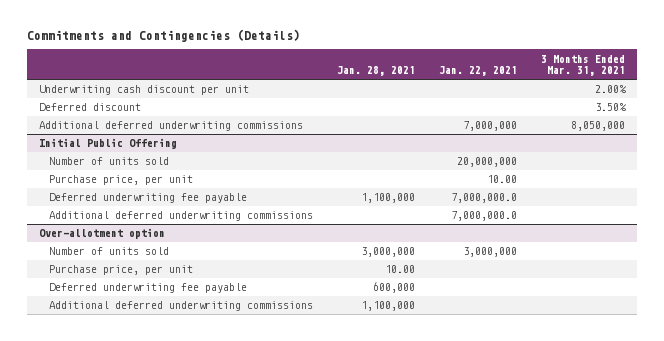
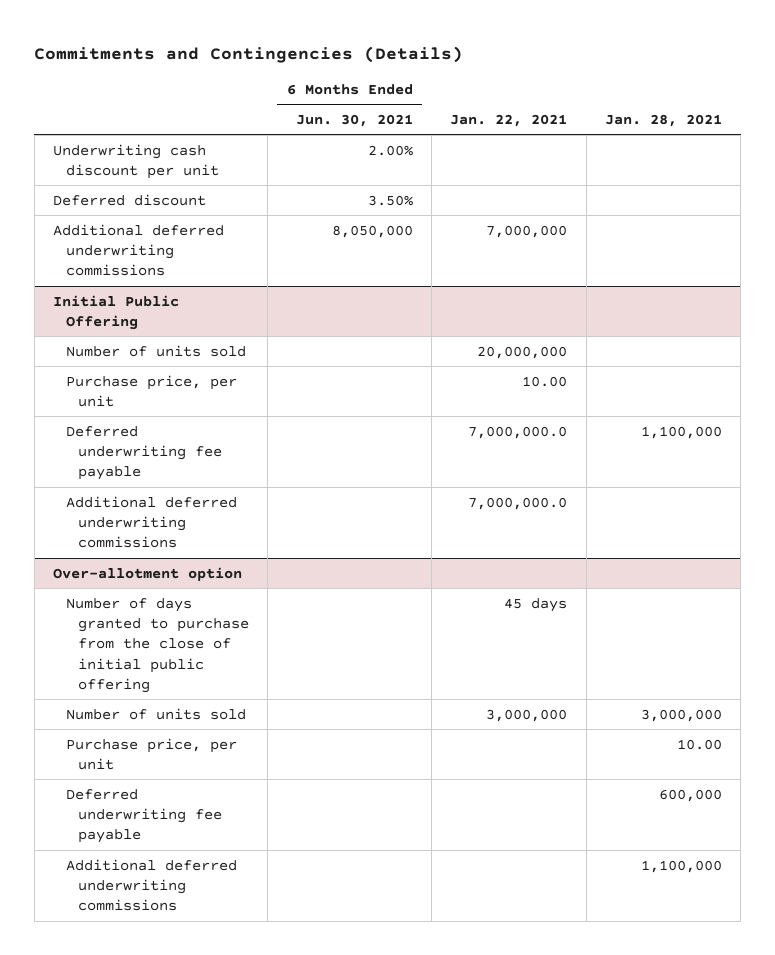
- | Jan. 28, 2021 | Jan. 22, 2021 | 3 Months Ended Mar. 31, 2021
+ | 6 Months Ended Jun. 30, 2021 | Jan. 22, 2021 | Jan. 28, 2021
@ Over-allotment option
+ Number of days granted to purchase from the close of initial public offering | | 45 days |

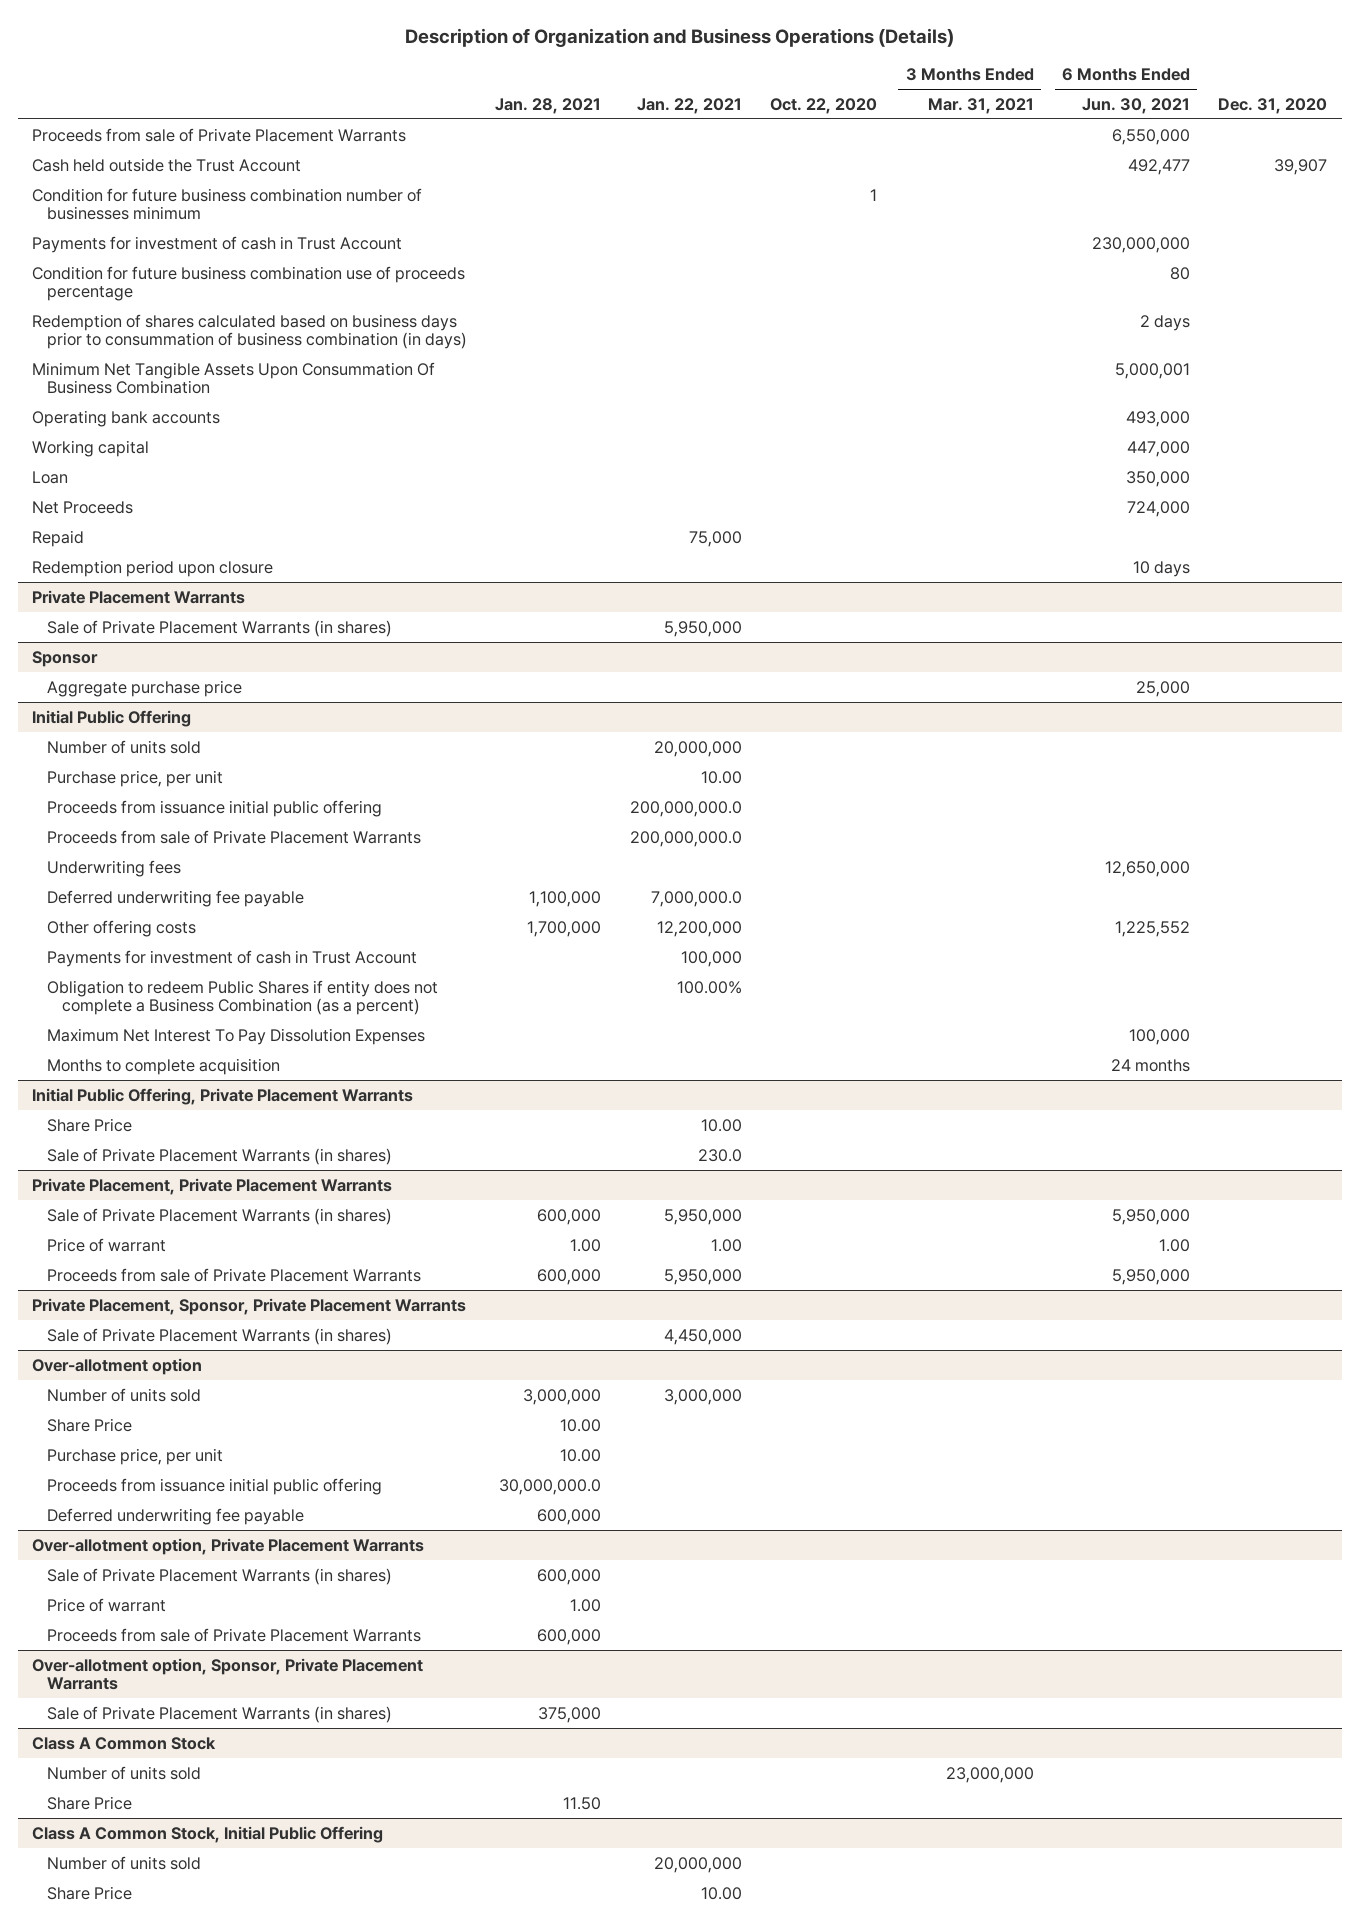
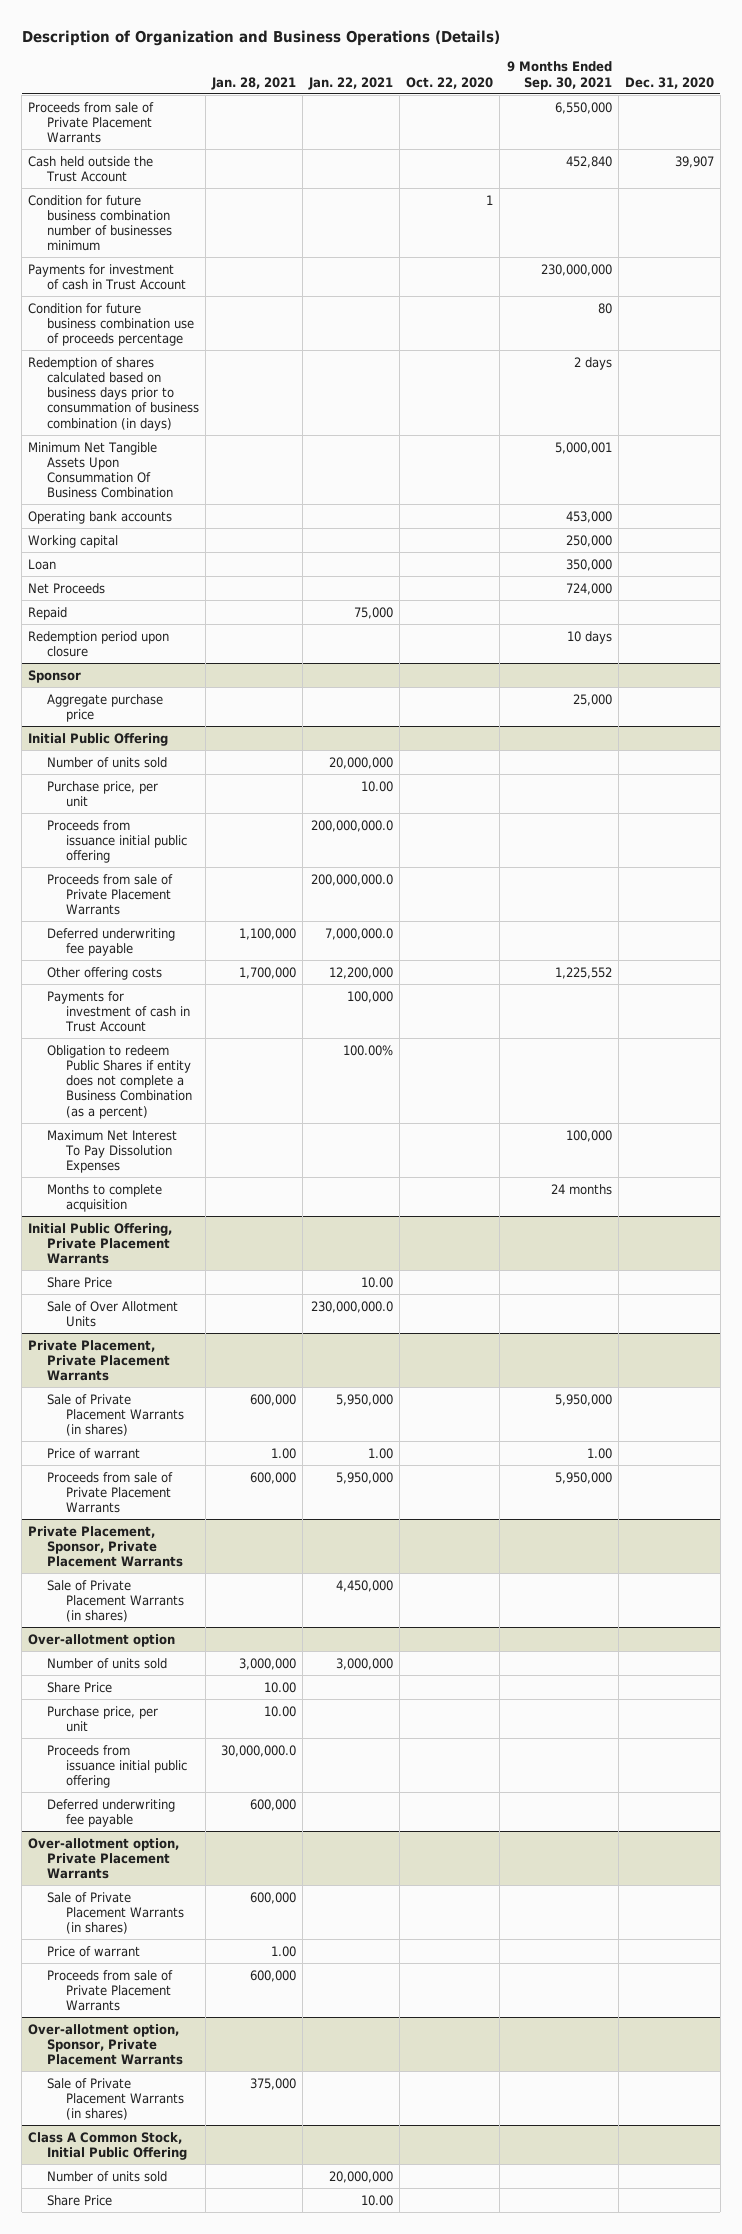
- | Jan. 28, 2021 | Jan. 22, 2021 | Oct. 22, 2020 | 3 Months Ended Mar. 31, 2021 | 6 Months Ended Jun. 30, 2021 | Dec. 31, 2020
+ | Jan. 28, 2021 | Jan. 22, 2021 | Oct. 22, 2020 | 9 Months Ended Sep. 30, 2021 | Dec. 31, 2020
- Private Placement Warrants
- Sale of Private Placement Warrants (in shares) | | 5,950,000 | | | |
@ Initial Public Offering
- Underwriting fees | | | | | 12,650,000 |
@ Initial Public Offering, Private Placement Warrants
- Sale of Private Placement Warrants (in shares) | | 230.0 | | | |
+ Sale of Over Allotment Units | | 230,000,000.0 | | |
- Class A Common Stock
- Number of units sold | | | | 23,000,000 | |
- Share Price | 11.50 | | | | |

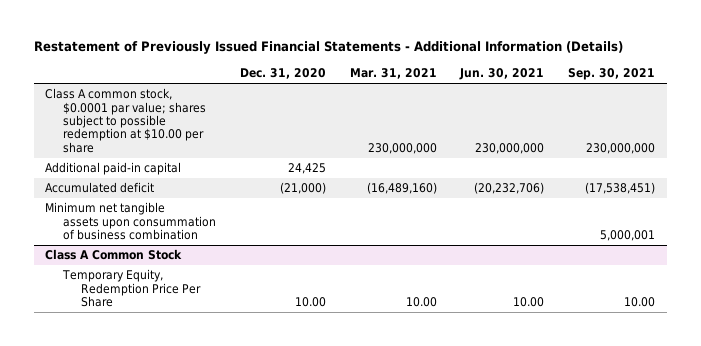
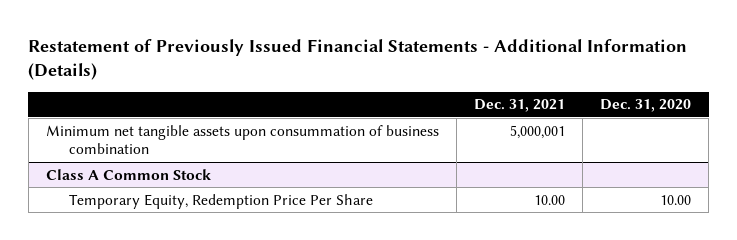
- | Dec. 31, 2020 | Mar. 31, 2021 | Jun. 30, 2021 | Sep. 30, 2021
+ | Dec. 31, 2021 | Dec. 31, 2020
- Class A common stock, $0.0001 par value; shares subject to possible redemption at $10.00 per share | | 230,000,000 | 230,000,000 | 230,000,000
- Additional paid-in capital | 24,425 | | |
- Accumulated deficit | (21,000) | (16,489,160) | (20,232,706) | (17,538,451)

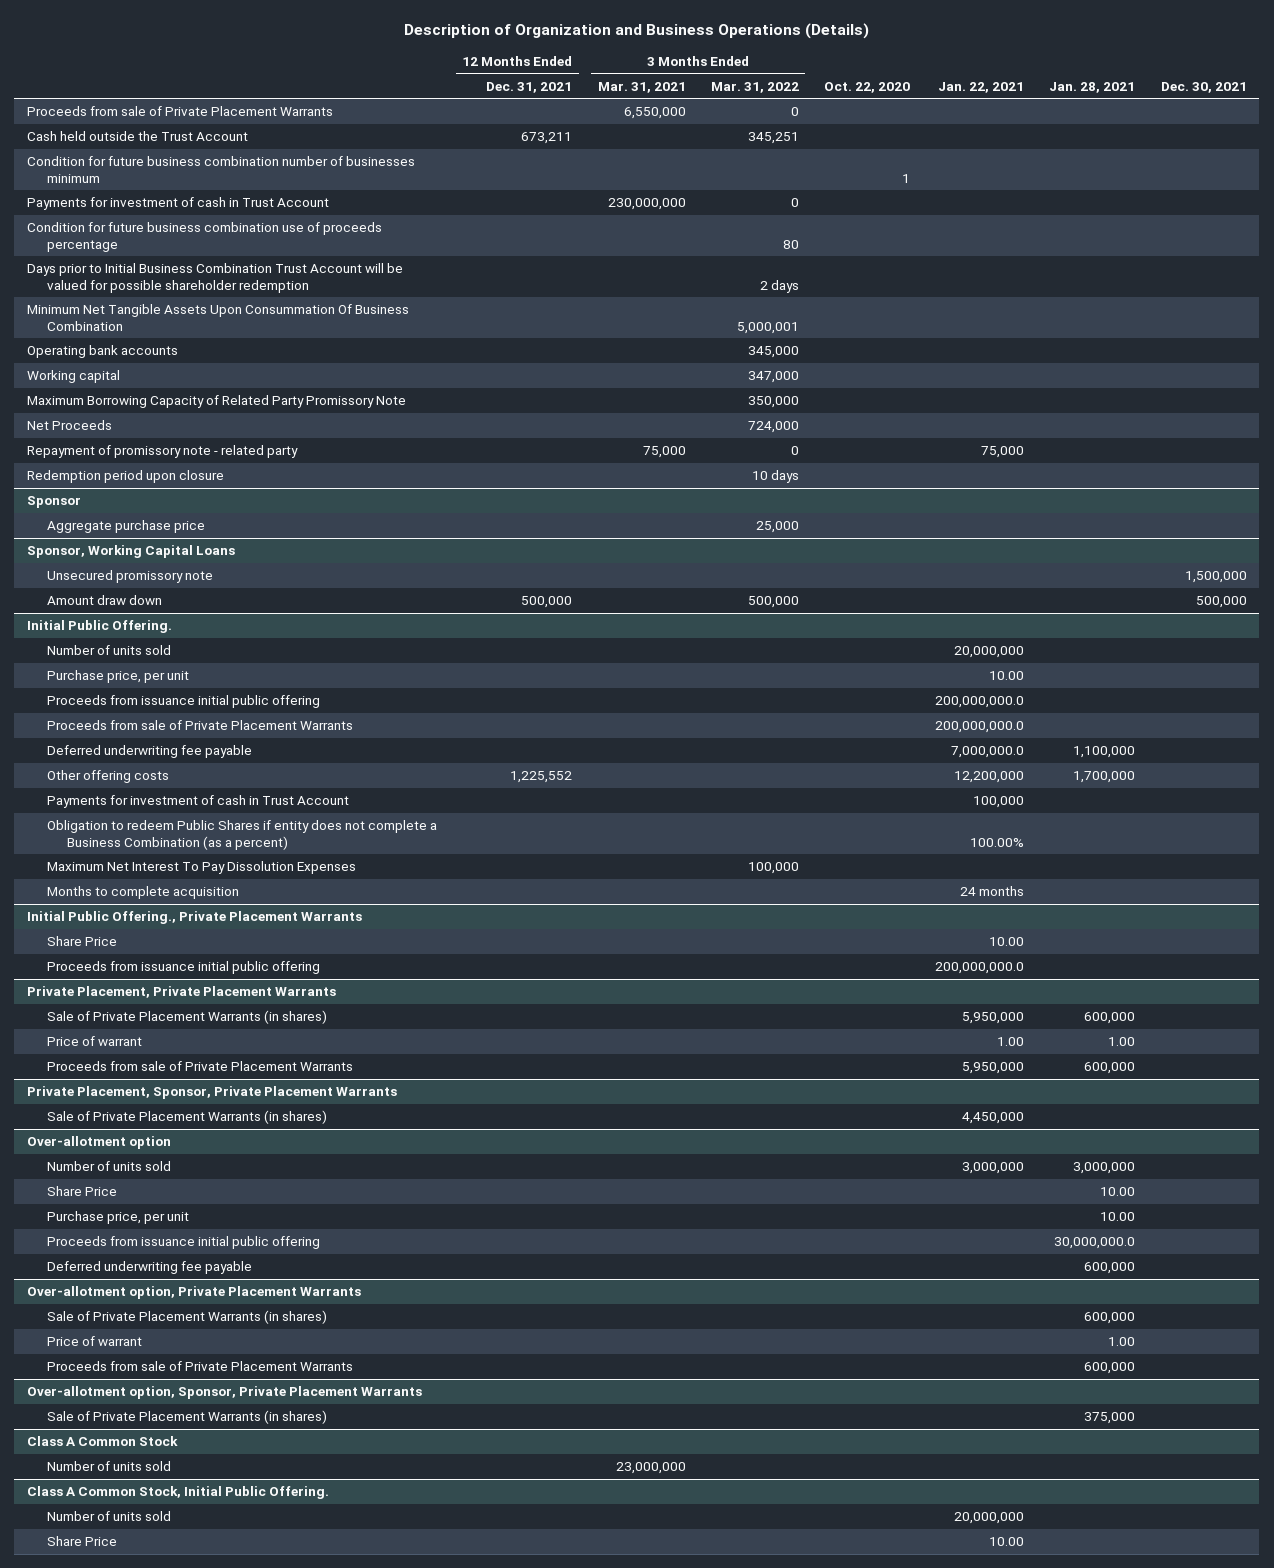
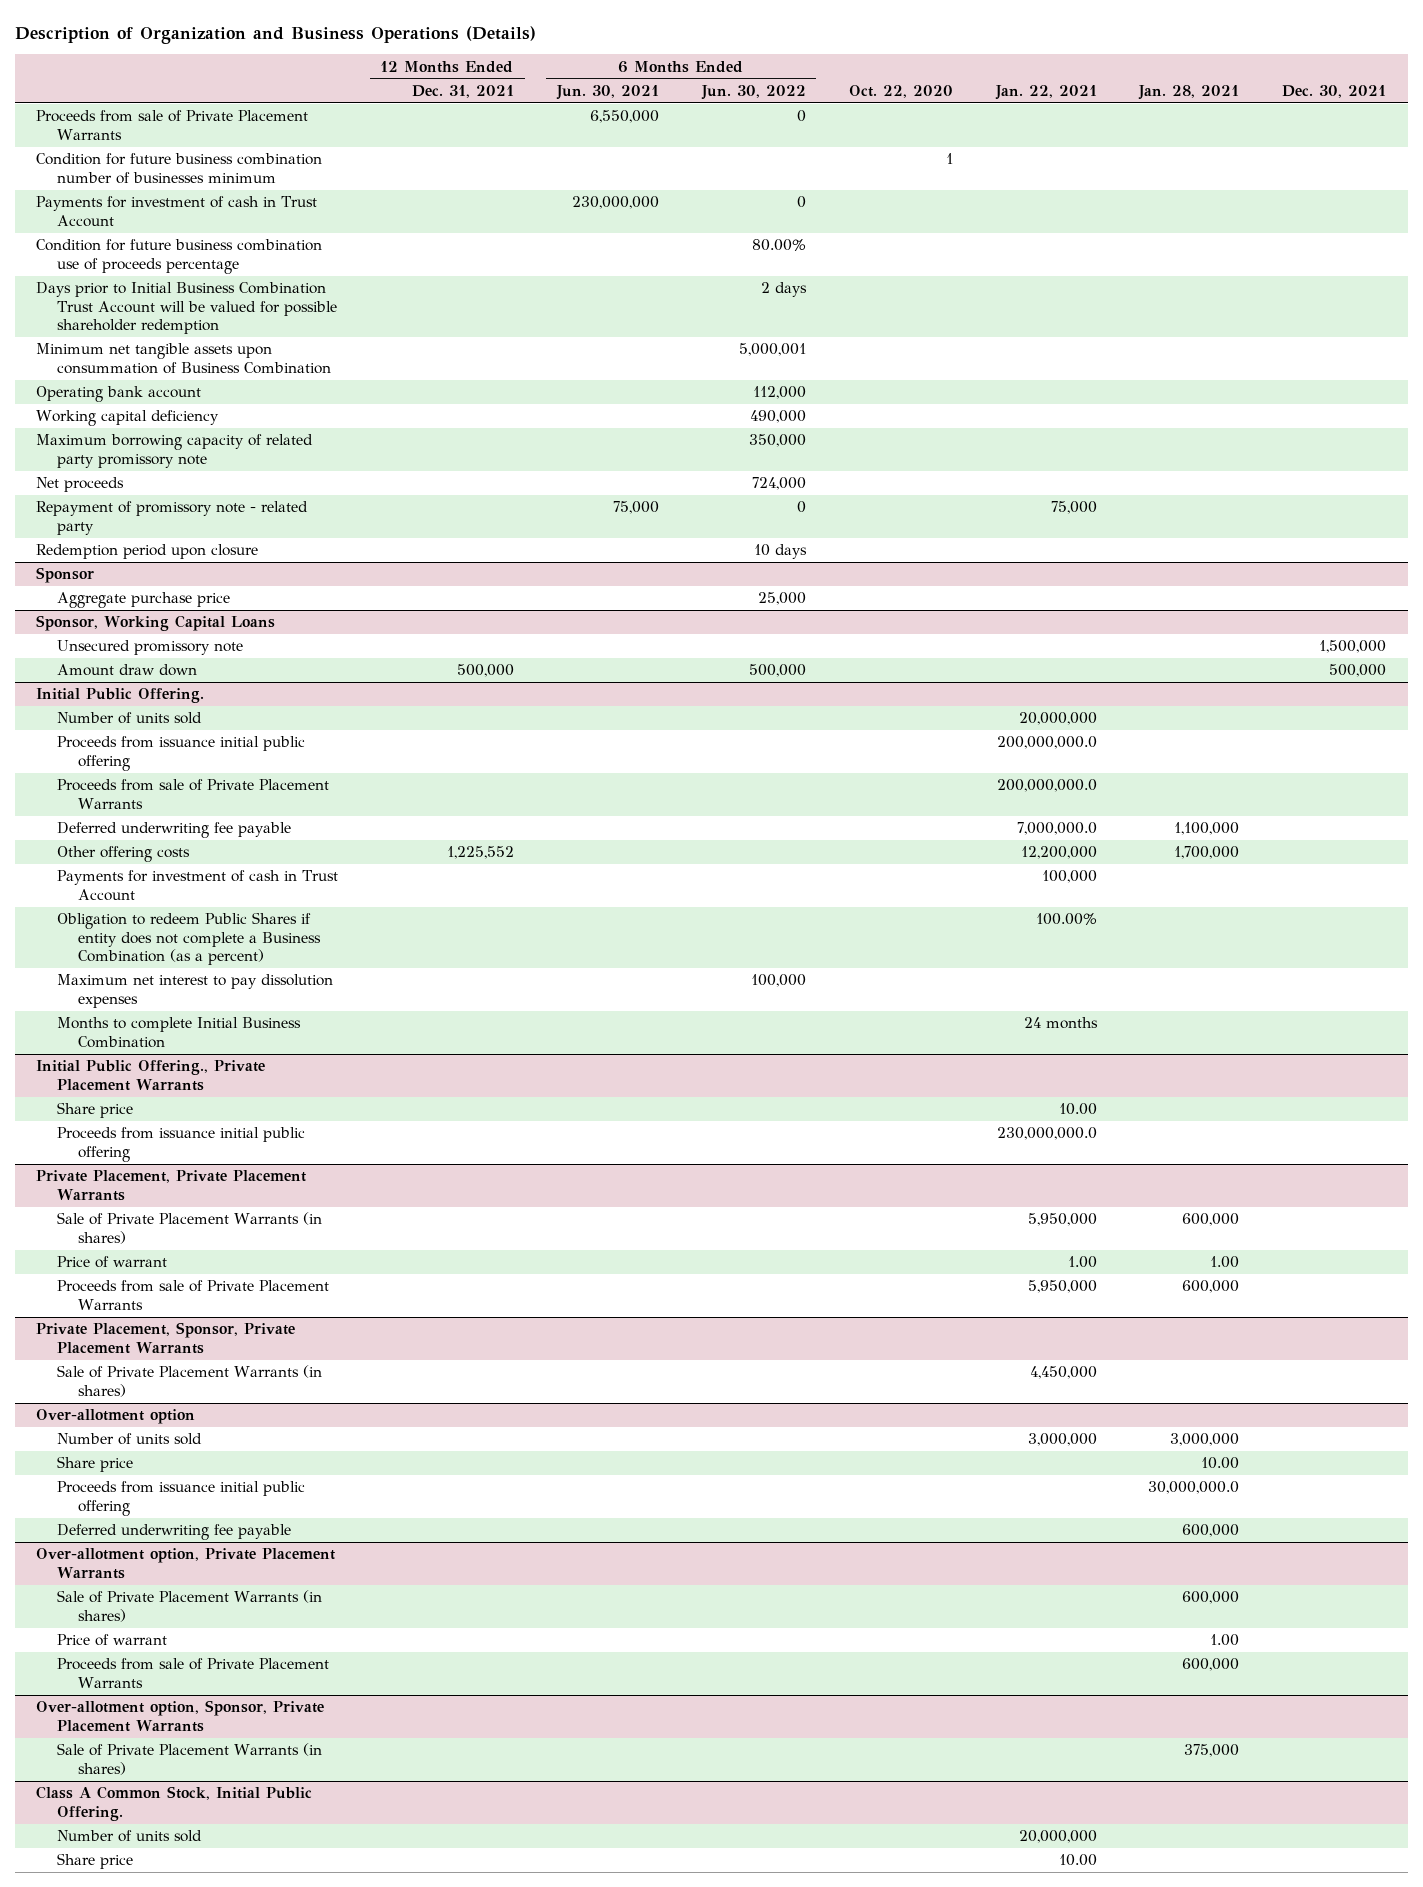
- | 12 Months Ended Dec. 31, 2021 | 3 Months Ended Mar. 31, 2021 | 3 Months Ended Mar. 31, 2022 | Oct. 22, 2020 | Jan. 22, 2021 | Jan. 28, 2021 | Dec. 30, 2021
+ | 12 Months Ended Dec. 31, 2021 | 6 Months Ended Jun. 30, 2021 | 6 Months Ended Jun. 30, 2022 | Oct. 22, 2020 | Jan. 22, 2021 | Jan. 28, 2021 | Dec. 30, 2021
- Cash held outside the Trust Account | 673,211 | | 345,251 | | | |
- Minimum Net Tangible Assets Upon Consummation Of Business Combination | | | 5,000,001 | | | |
- Operating bank accounts | | | 345,000 | | | |
- Working capital | | | 347,000 | | | |
- Maximum Borrowing Capacity of Related Party Promissory Note | | | 350,000 | | | |
- Net Proceeds | | | 724,000 | | | |
+ Minimum net tangible assets upon consummation of Business Combination | | | 5,000,001 | | | |
+ Operating bank account | | | 112,000 | | | |
+ Working capital deficiency | | | 490,000 | | | |
+ Maximum borrowing capacity of related party promissory note | | | 350,000 | | | |
+ Net proceeds | | | 724,000 | | | |
@ Initial Public Offering.
- Purchase price, per unit | | | | | 10.00 | |
- Maximum Net Interest To Pay Dissolution Expenses | | | 100,000 | | | |
- Months to complete acquisition | | | | | 24 months | |
+ Maximum net interest to pay dissolution expenses | | | 100,000 | | | |
+ Months to complete Initial Business Combination | | | | | 24 months | |
@ Initial Public Offering., Private Placement Warrants
- Share Price | | | | | 10.00 | |
- Proceeds from issuance initial public offering | | | | | 200,000,000.0 | |
+ Share price | | | | | 10.00 | |
+ Proceeds from issuance initial public offering | | | | | 230,000,000.0 | |
@ Over-allotment option
- Share Price | | | | | | 10.00 |
- Purchase price, per unit | | | | | | 10.00 |
+ Share price | | | | | | 10.00 |
- Class A Common Stock
- Number of units sold | | 23,000,000 | | | | |
@ Class A Common Stock, Initial Public Offering.
- Share Price | | | | | 10.00 | |
+ Share price | | | | | 10.00 | |

